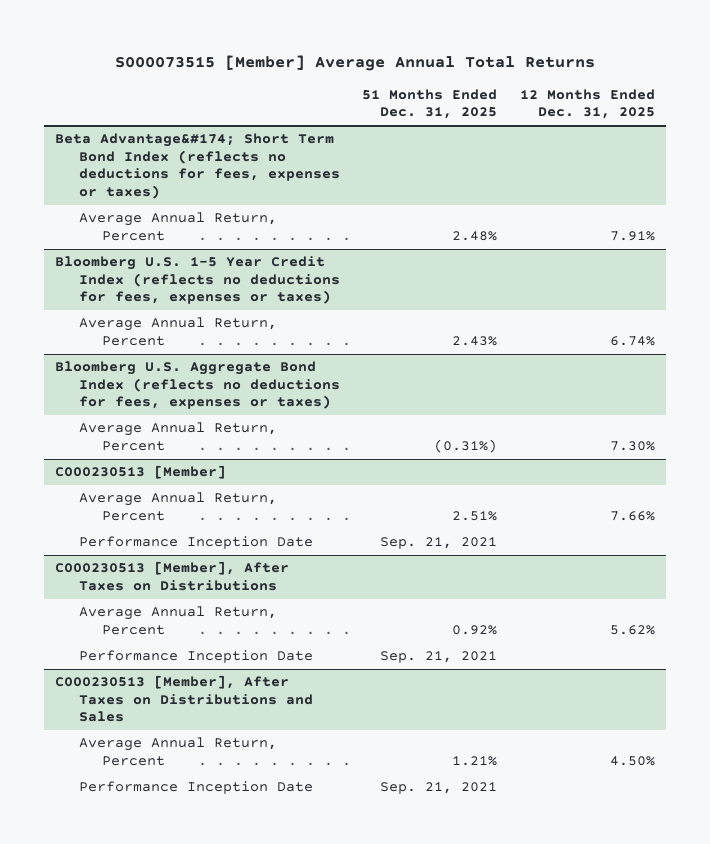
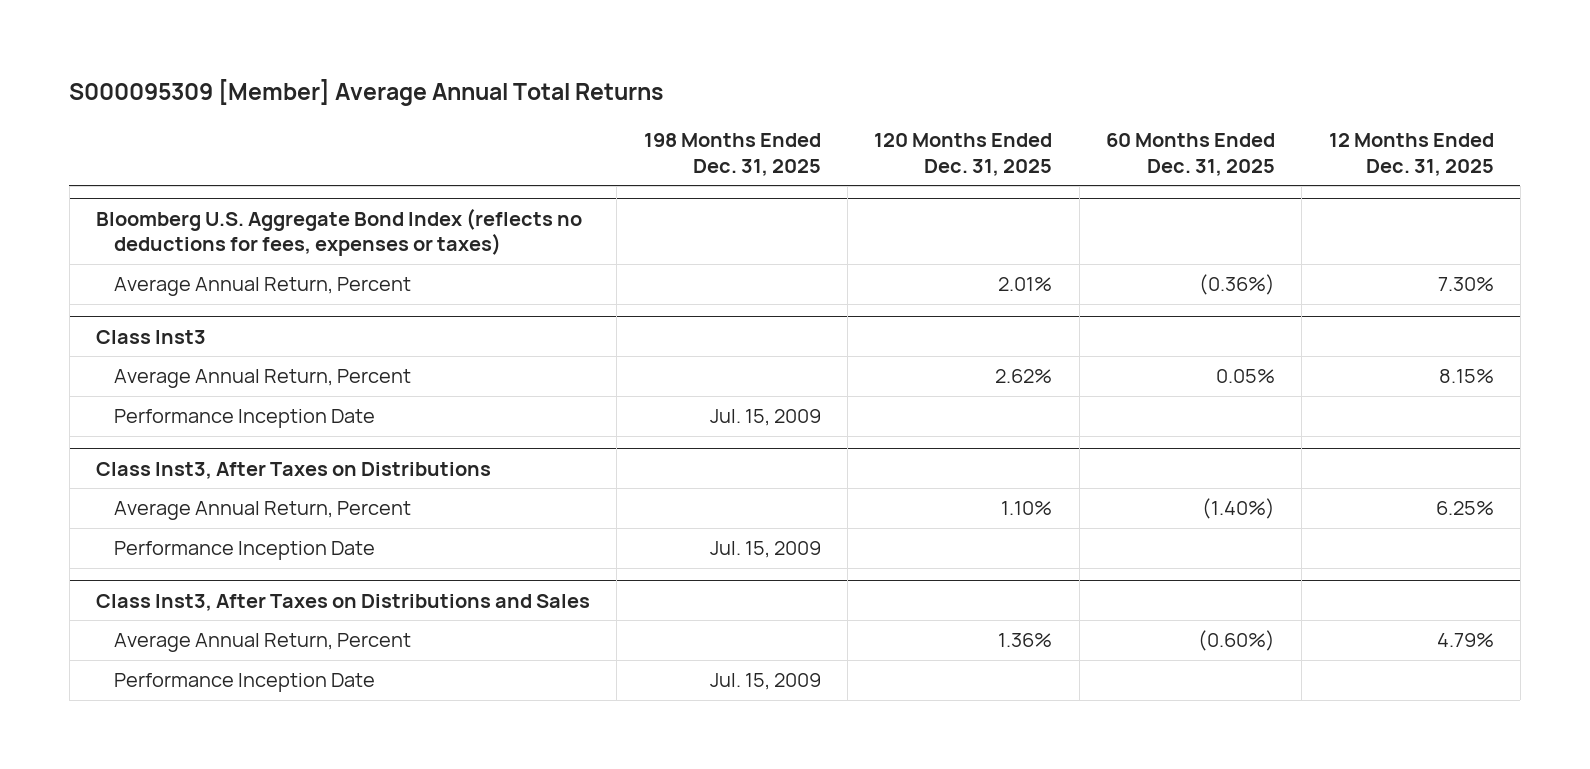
- S000073515 [Member] Average Annual Total Returns
+ S000095309 [Member] Average Annual Total Returns
- | 51 Months Ended Dec. 31, 2025 | 12 Months Ended Dec. 31, 2025
+ | 198 Months Ended Dec. 31, 2025 | 120 Months Ended Dec. 31, 2025 | 60 Months Ended Dec. 31, 2025 | 12 Months Ended Dec. 31, 2025
- Beta Advantage&#174; Short Term Bond Index (reflects no deductions for fees, expenses or taxes)
- Average Annual Return, Percent | 2.48% | 7.91%
- Bloomberg U.S. 1-5 Year Credit Index (reflects no deductions for fees, expenses or taxes)
- Average Annual Return, Percent | 2.43% | 6.74%
- C000230513 [Member]
- Average Annual Return, Percent | 2.51% | 7.66%
- Performance Inception Date | Sep. 21, 2021 |
- C000230513 [Member], After Taxes on Distributions
- Average Annual Return, Percent | 0.92% | 5.62%
+ Class Inst3
+ Average Annual Return, Percent | | 2.62% | 0.05% | 8.15%
+ Performance Inception Date | Jul. 15, 2009 | | |
+ Class Inst3, After Taxes on Distributions
+ Average Annual Return, Percent | | 1.10% | (1.40%) | 6.25%
- C000230513 [Member], After Taxes on Distributions and Sales
- Average Annual Return, Percent | 1.21% | 4.50%
+ Class Inst3, After Taxes on Distributions and Sales
+ Average Annual Return, Percent | | 1.36% | (0.60%) | 4.79%

